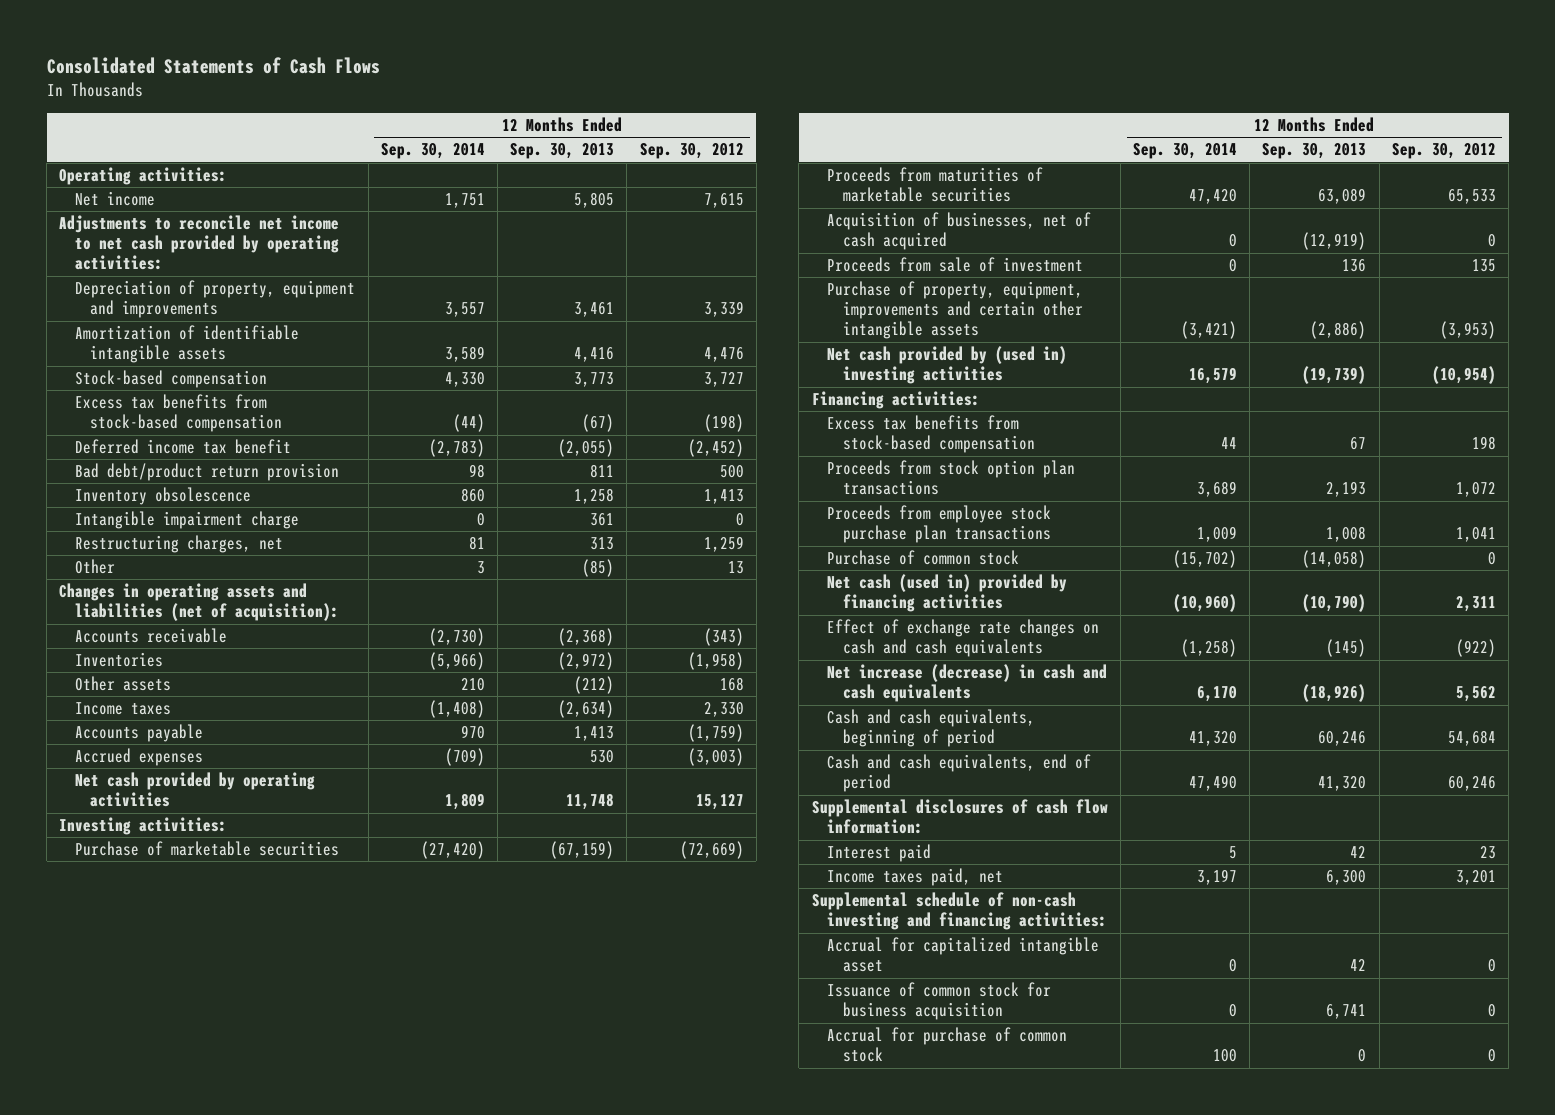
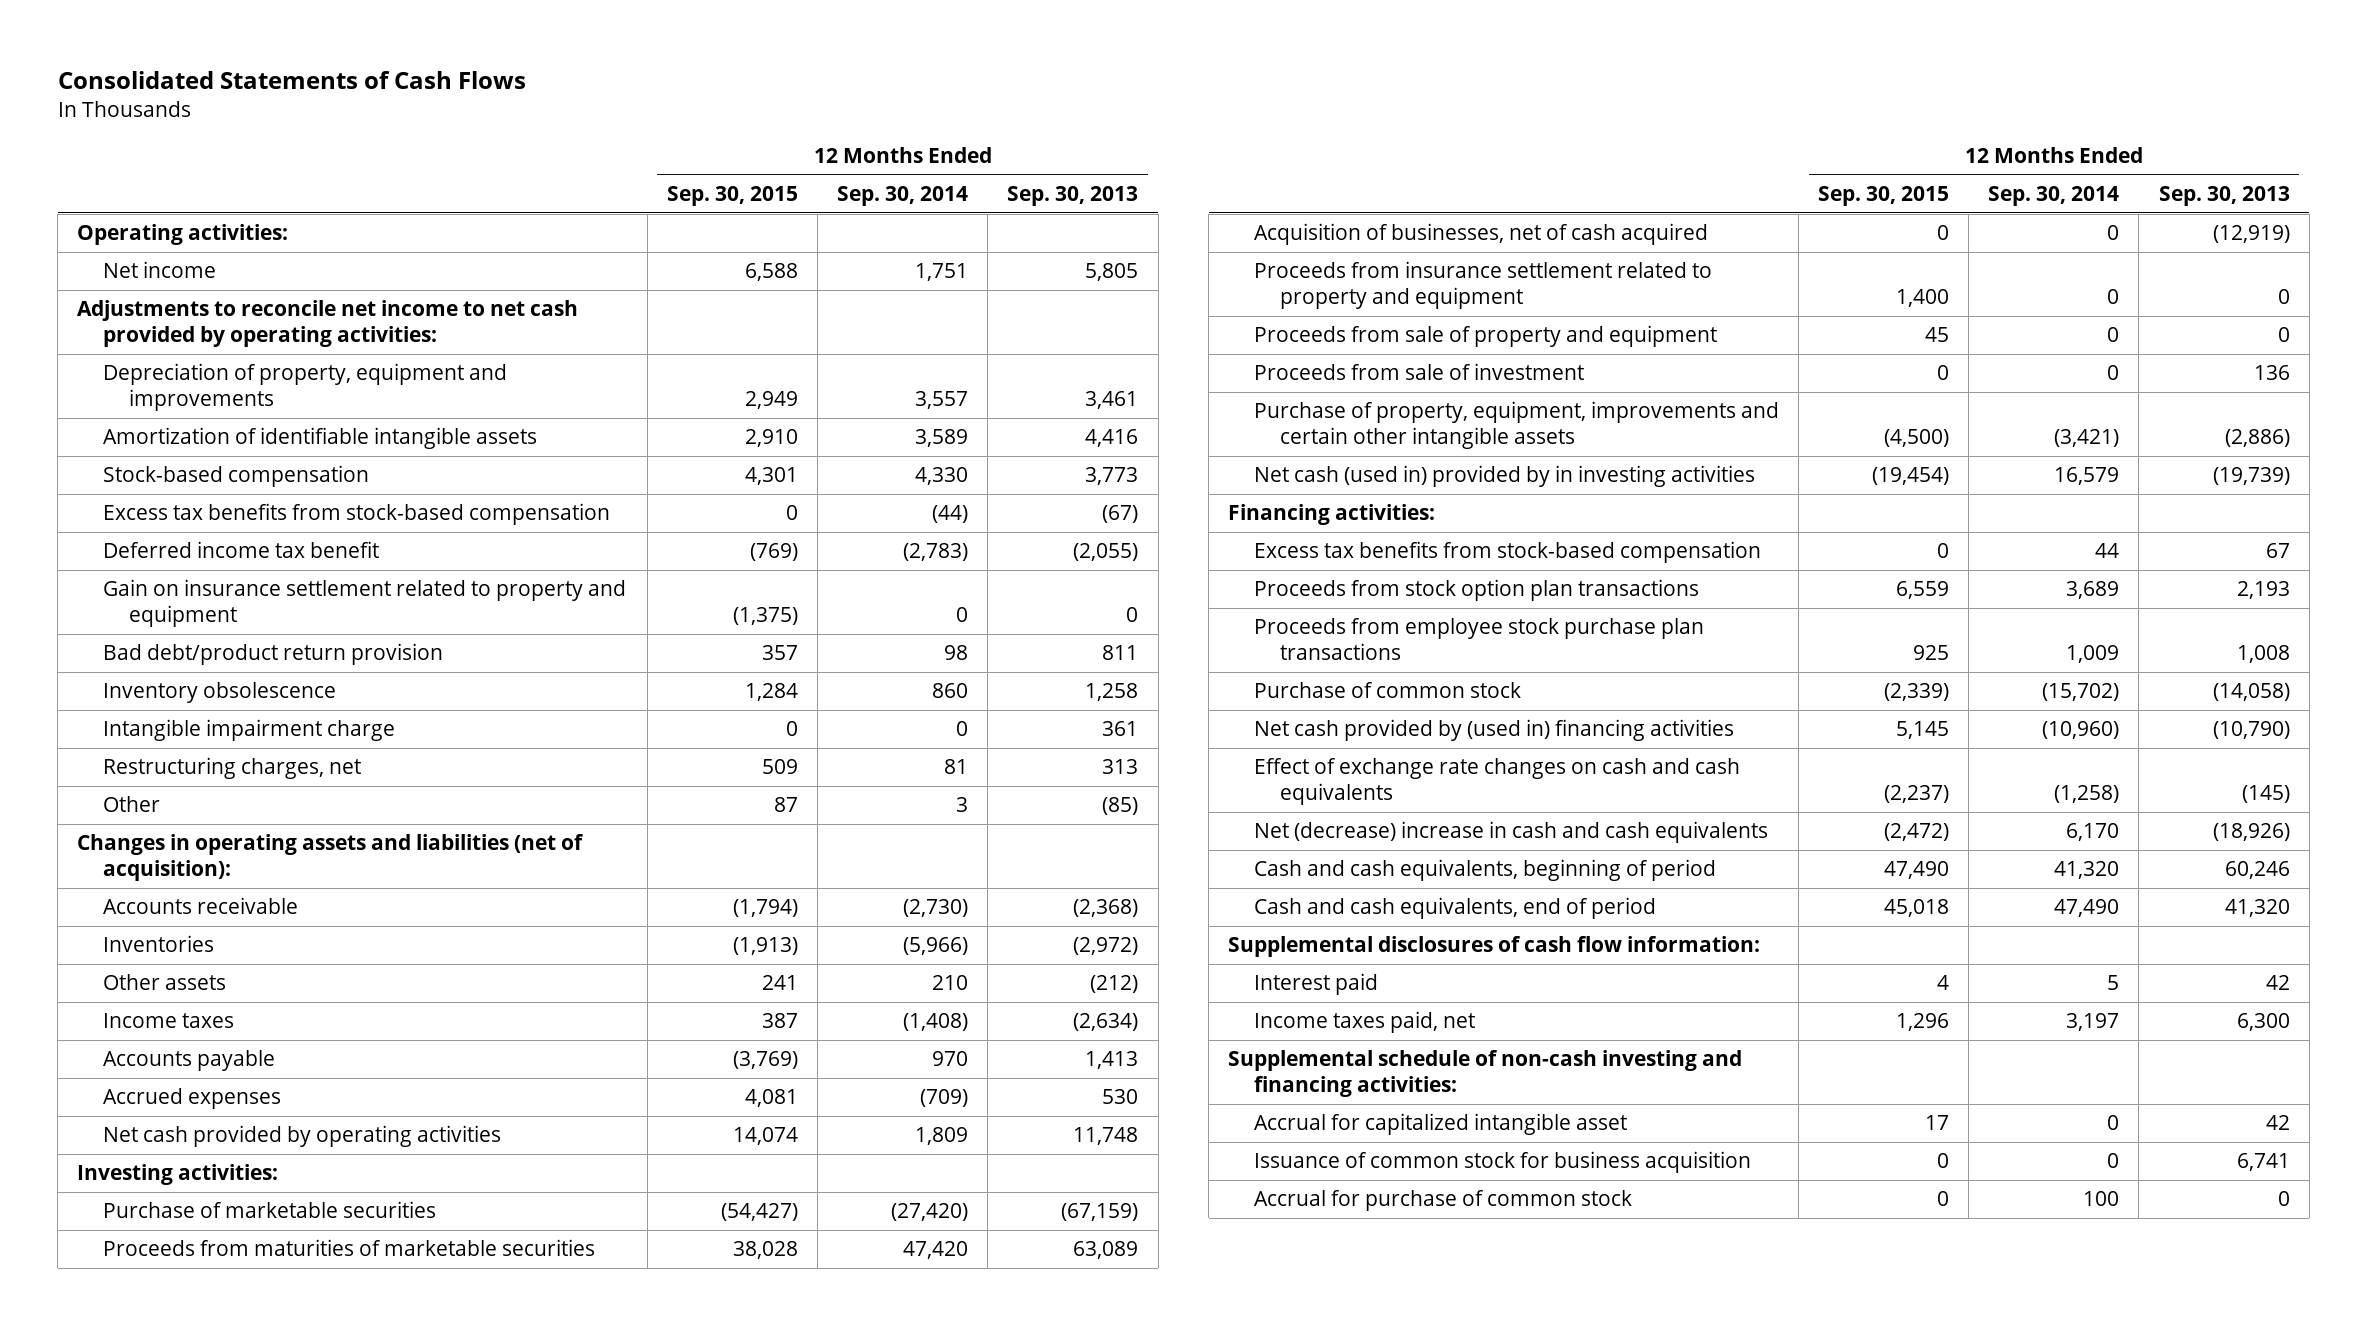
- | 12 Months Ended Sep. 30, 2014 | 12 Months Ended Sep. 30, 2013 | 12 Months Ended Sep. 30, 2012
+ | 12 Months Ended Sep. 30, 2015 | 12 Months Ended Sep. 30, 2014 | 12 Months Ended Sep. 30, 2013
+ Gain on insurance settlement related to property and equipment | (1,375) | 0 | 0
+ Proceeds from insurance settlement related to property and equipment | 1,400 | 0 | 0
+ Proceeds from sale of property and equipment | 45 | 0 | 0
- Net cash provided by (used in) investing activities | 16,579 | (19,739) | (10,954)
+ Net cash (used in) provided by in investing activities | (19,454) | 16,579 | (19,739)
- Net cash (used in) provided by financing activities | (10,960) | (10,790) | 2,311
+ Net cash provided by (used in) financing activities | 5,145 | (10,960) | (10,790)
- Net increase (decrease) in cash and cash equivalents | 6,170 | (18,926) | 5,562
+ Net (decrease) increase in cash and cash equivalents | (2,472) | 6,170 | (18,926)

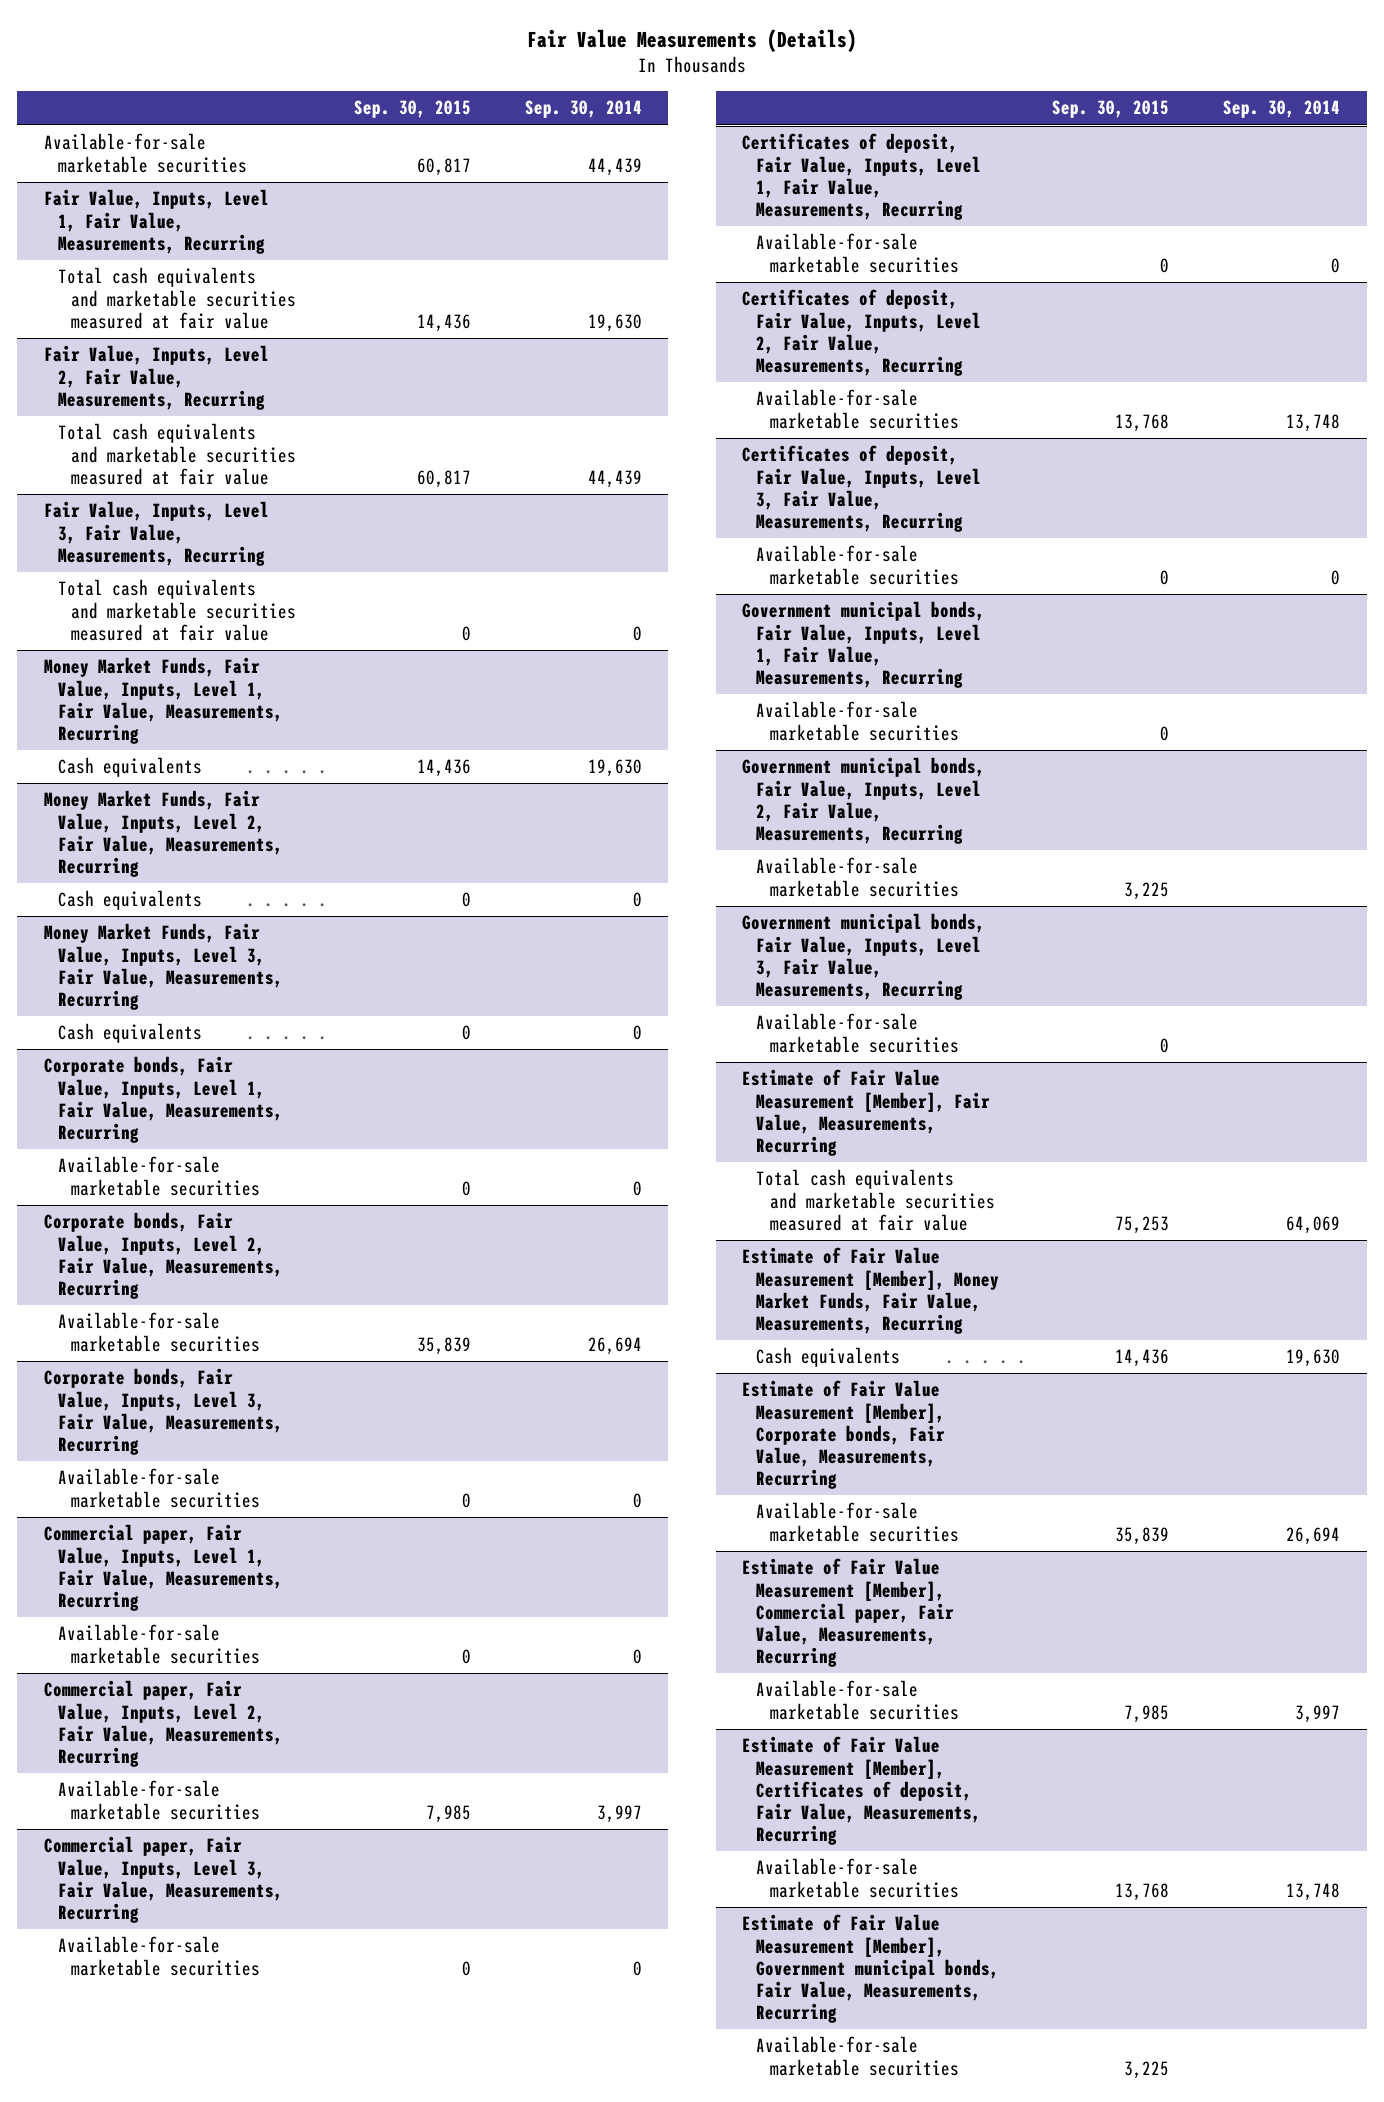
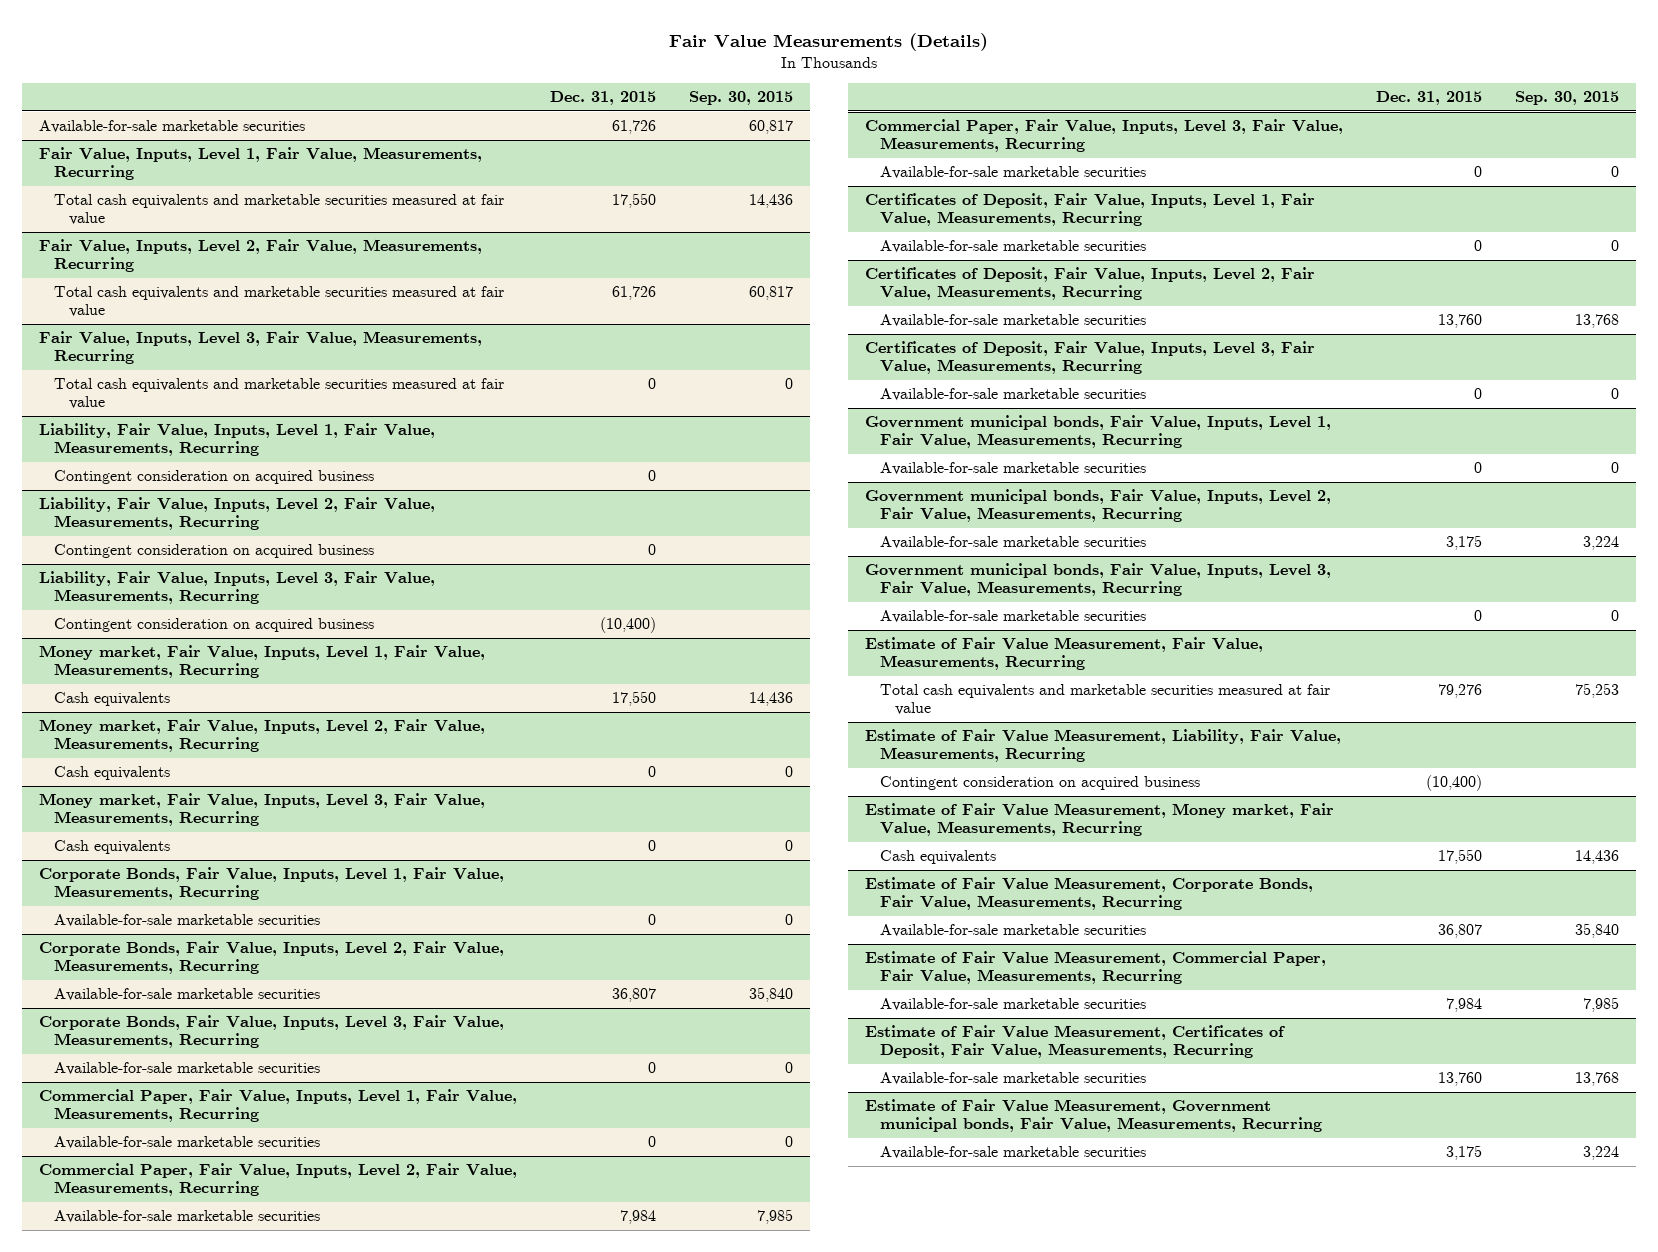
- | Sep. 30, 2015 | Sep. 30, 2014
+ | Dec. 31, 2015 | Sep. 30, 2015
- Money Market Funds, Fair Value, Inputs, Level 1, Fair Value, Measurements, Recurring
+ Liability, Fair Value, Inputs, Level 1, Fair Value, Measurements, Recurring
+ Contingent consideration on acquired business | 0 |
+ Liability, Fair Value, Inputs, Level 2, Fair Value, Measurements, Recurring
+ Contingent consideration on acquired business | 0 |
+ Liability, Fair Value, Inputs, Level 3, Fair Value, Measurements, Recurring
+ Contingent consideration on acquired business | (10,400) |
+ Money market, Fair Value, Inputs, Level 1, Fair Value, Measurements, Recurring
- Money Market Funds, Fair Value, Inputs, Level 2, Fair Value, Measurements, Recurring
+ Money market, Fair Value, Inputs, Level 2, Fair Value, Measurements, Recurring
- Money Market Funds, Fair Value, Inputs, Level 3, Fair Value, Measurements, Recurring
+ Money market, Fair Value, Inputs, Level 3, Fair Value, Measurements, Recurring
- Corporate bonds, Fair Value, Inputs, Level 1, Fair Value, Measurements, Recurring
+ Corporate Bonds, Fair Value, Inputs, Level 1, Fair Value, Measurements, Recurring
- Corporate bonds, Fair Value, Inputs, Level 2, Fair Value, Measurements, Recurring
- Available-for-sale marketable securities | 35,839 | 26,694
- Corporate bonds, Fair Value, Inputs, Level 3, Fair Value, Measurements, Recurring
+ Corporate Bonds, Fair Value, Inputs, Level 2, Fair Value, Measurements, Recurring
+ Available-for-sale marketable securities | 36,807 | 35,840
+ Corporate Bonds, Fair Value, Inputs, Level 3, Fair Value, Measurements, Recurring
- Commercial paper, Fair Value, Inputs, Level 1, Fair Value, Measurements, Recurring
+ Commercial Paper, Fair Value, Inputs, Level 1, Fair Value, Measurements, Recurring
- Commercial paper, Fair Value, Inputs, Level 2, Fair Value, Measurements, Recurring
+ Commercial Paper, Fair Value, Inputs, Level 2, Fair Value, Measurements, Recurring
- Commercial paper, Fair Value, Inputs, Level 3, Fair Value, Measurements, Recurring
+ Commercial Paper, Fair Value, Inputs, Level 3, Fair Value, Measurements, Recurring
- Certificates of deposit, Fair Value, Inputs, Level 1, Fair Value, Measurements, Recurring
+ Certificates of Deposit, Fair Value, Inputs, Level 1, Fair Value, Measurements, Recurring
- Certificates of deposit, Fair Value, Inputs, Level 2, Fair Value, Measurements, Recurring
+ Certificates of Deposit, Fair Value, Inputs, Level 2, Fair Value, Measurements, Recurring
- Certificates of deposit, Fair Value, Inputs, Level 3, Fair Value, Measurements, Recurring
+ Certificates of Deposit, Fair Value, Inputs, Level 3, Fair Value, Measurements, Recurring
@ Government municipal bonds, Fair Value, Inputs, Level 2, Fair Value, Measurements, Recurring
- Available-for-sale marketable securities | 3,225 |
+ Available-for-sale marketable securities | 3,175 | 3,224
- Estimate of Fair Value Measurement [Member], Fair Value, Measurements, Recurring
+ Estimate of Fair Value Measurement, Fair Value, Measurements, Recurring
- Estimate of Fair Value Measurement [Member], Money Market Funds, Fair Value, Measurements, Recurring
+ Estimate of Fair Value Measurement, Liability, Fair Value, Measurements, Recurring
+ Contingent consideration on acquired business | (10,400) |
+ Estimate of Fair Value Measurement, Money market, Fair Value, Measurements, Recurring
- Estimate of Fair Value Measurement [Member], Corporate bonds, Fair Value, Measurements, Recurring
- Available-for-sale marketable securities | 35,839 | 26,694
- Estimate of Fair Value Measurement [Member], Commercial paper, Fair Value, Measurements, Recurring
+ Estimate of Fair Value Measurement, Corporate Bonds, Fair Value, Measurements, Recurring
+ Available-for-sale marketable securities | 36,807 | 35,840
+ Estimate of Fair Value Measurement, Commercial Paper, Fair Value, Measurements, Recurring
- Estimate of Fair Value Measurement [Member], Certificates of deposit, Fair Value, Measurements, Recurring
+ Estimate of Fair Value Measurement, Certificates of Deposit, Fair Value, Measurements, Recurring
- Estimate of Fair Value Measurement [Member], Government municipal bonds, Fair Value, Measurements, Recurring
- Available-for-sale marketable securities | 3,225 |
+ Estimate of Fair Value Measurement, Government municipal bonds, Fair Value, Measurements, Recurring
+ Available-for-sale marketable securities | 3,175 | 3,224

